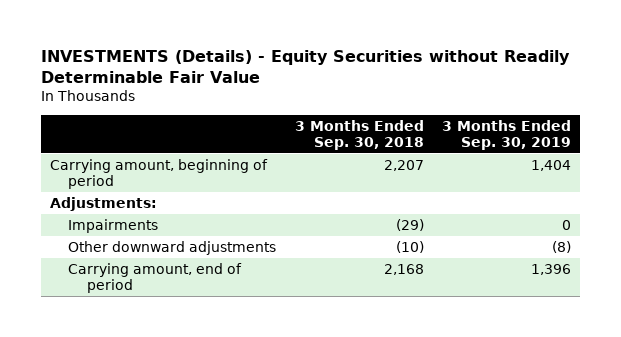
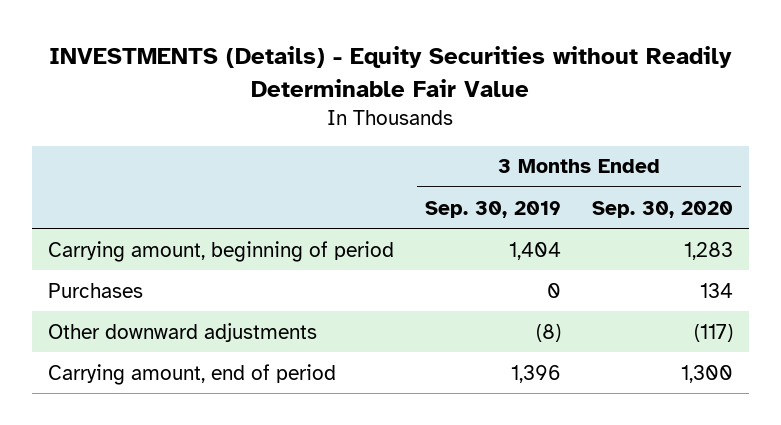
- | 3 Months Ended Sep. 30, 2018 | 3 Months Ended Sep. 30, 2019
+ | 3 Months Ended Sep. 30, 2019 | 3 Months Ended Sep. 30, 2020
- Adjustments:
- Impairments | (29) | 0
+ Purchases | 0 | 134

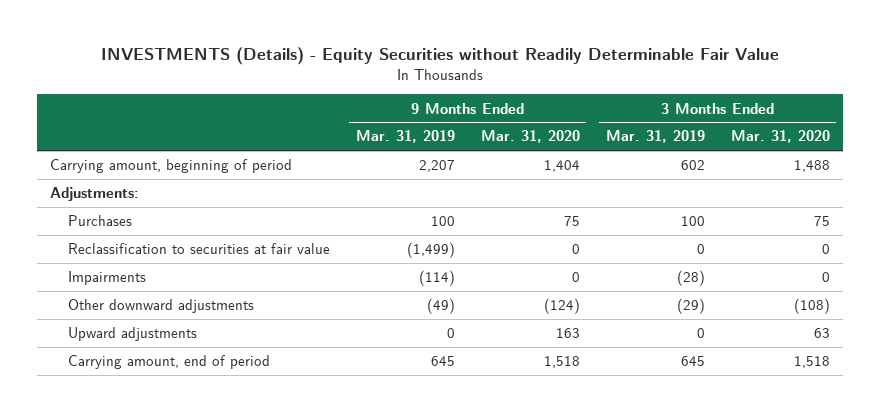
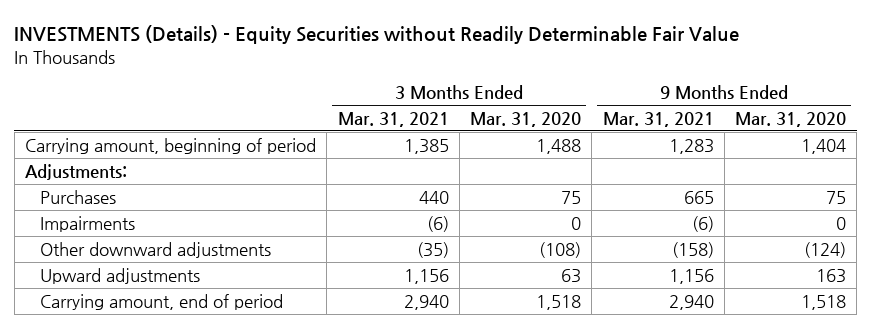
- | 9 Months Ended Mar. 31, 2019 | 9 Months Ended Mar. 31, 2020 | 3 Months Ended Mar. 31, 2019 | 3 Months Ended Mar. 31, 2020
+ | 3 Months Ended Mar. 31, 2021 | 3 Months Ended Mar. 31, 2020 | 9 Months Ended Mar. 31, 2021 | 9 Months Ended Mar. 31, 2020
- Reclassification to securities at fair value | (1,499) | 0 | 0 | 0

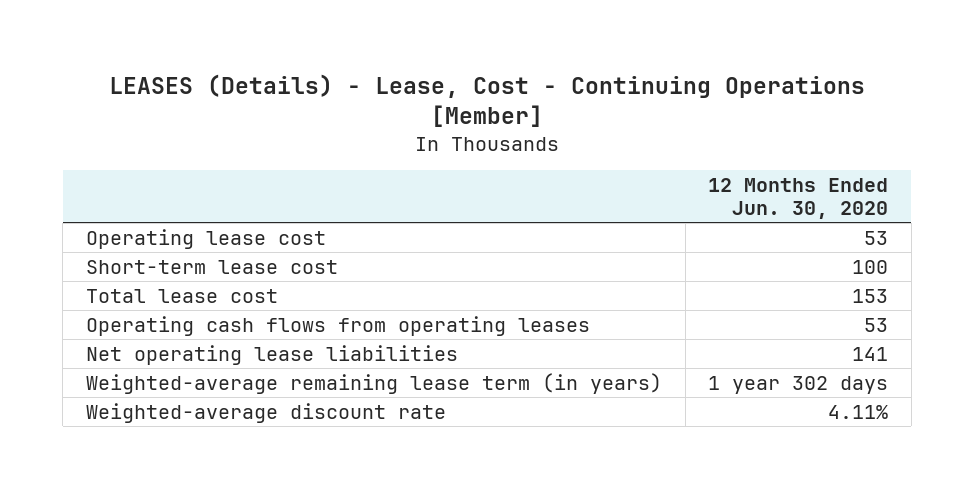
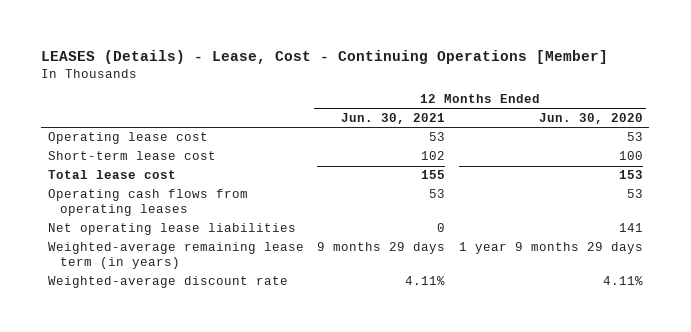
- | 12 Months Ended Jun. 30, 2020
+ | 12 Months Ended Jun. 30, 2021 | 12 Months Ended Jun. 30, 2020
- Weighted-average remaining lease term (in years) | 1 year 302 days
+ Weighted-average remaining lease term (in years) | 9 months 29 days | 1 year 9 months 29 days

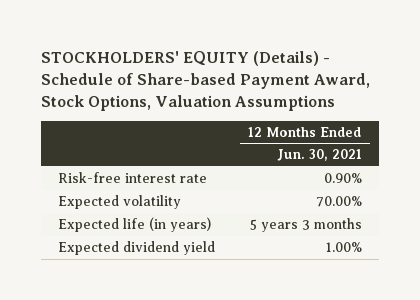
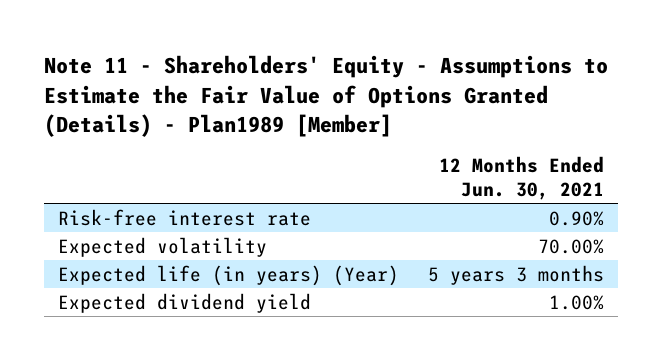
- STOCKHOLDERS' EQUITY (Details) - Schedule of Share-based Payment Award, Stock Options, Valuation Assumptions
+ Note 11 - Shareholders' Equity - Assumptions to Estimate the Fair Value of Options Granted (Details) - Plan1989 [Member]
- Expected life (in years) | 5 years 3 months
+ Expected life (in years) (Year) | 5 years 3 months

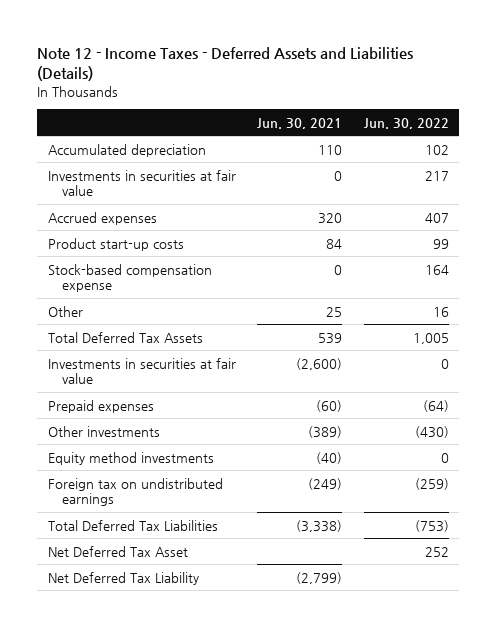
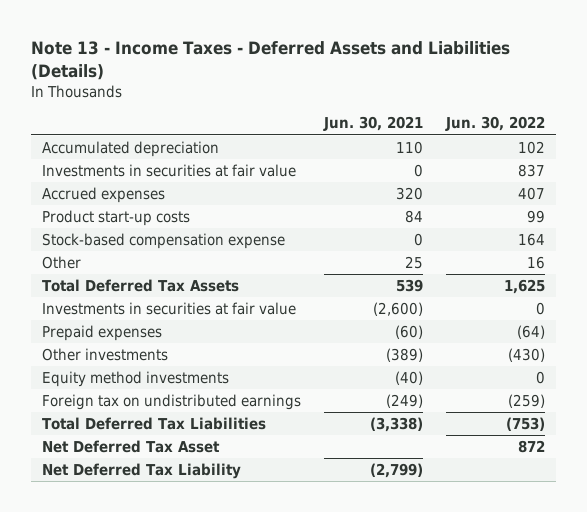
- Note 12 - Income Taxes - Deferred Assets and Liabilities (Details)
+ Note 13 - Income Taxes - Deferred Assets and Liabilities (Details)
- Investments in securities at fair value | 0 | 217
+ Investments in securities at fair value | 0 | 837
- Total Deferred Tax Assets | 539 | 1,005
+ Total Deferred Tax Assets | 539 | 1,625
- Net Deferred Tax Asset | | 252
+ Net Deferred Tax Asset | | 872

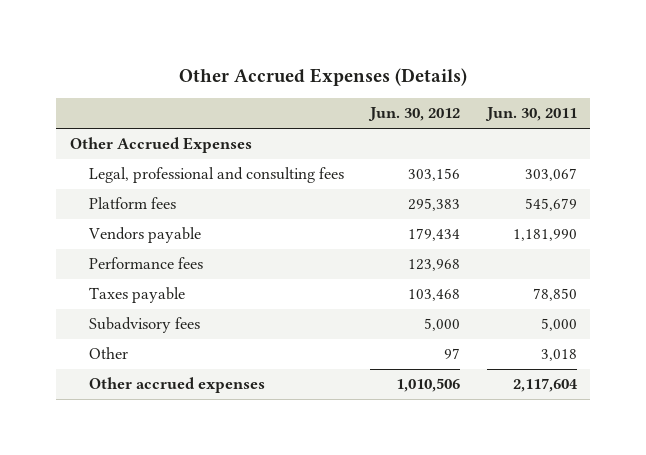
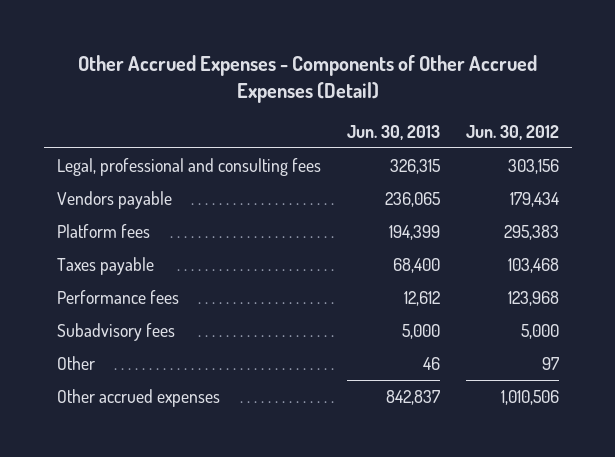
- Other Accrued Expenses (Details)
+ Other Accrued Expenses - Components of Other Accrued Expenses (Detail)
- | Jun. 30, 2012 | Jun. 30, 2011
+ | Jun. 30, 2013 | Jun. 30, 2012
- Other Accrued Expenses
moved down: Platform fees | 194,399 | 295,383
moved down: Performance fees | 12,612 | 123,968

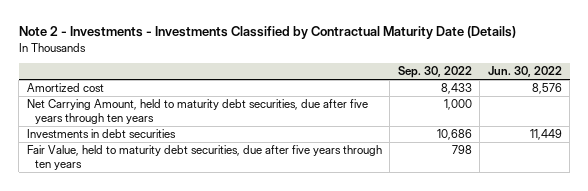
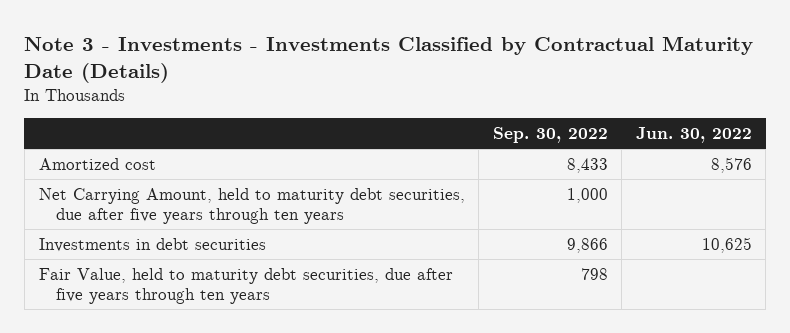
- Note 2 - Investments - Investments Classified by Contractual Maturity Date (Details)
+ Note 3 - Investments - Investments Classified by Contractual Maturity Date (Details)
- Investments in debt securities | 10,686 | 11,449
+ Investments in debt securities | 9,866 | 10,625

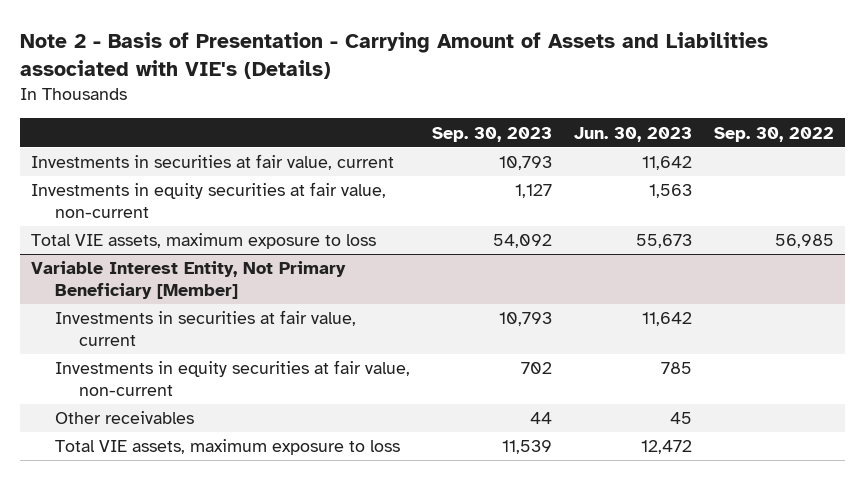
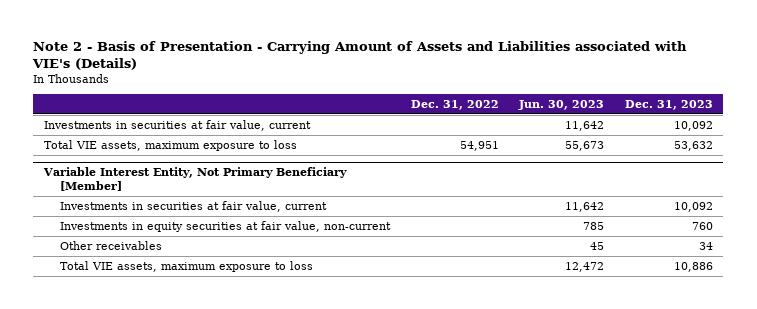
- | Sep. 30, 2023 | Jun. 30, 2023 | Sep. 30, 2022
+ | Dec. 31, 2022 | Jun. 30, 2023 | Dec. 31, 2023
- Investments in equity securities at fair value, non-current | 1,127 | 1,563 |

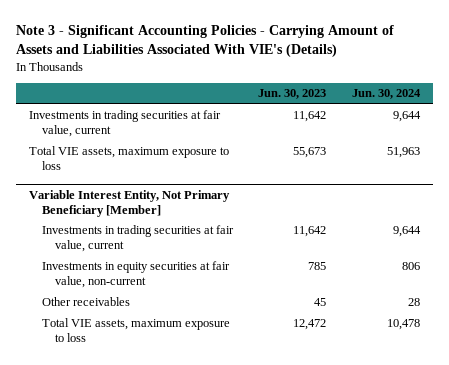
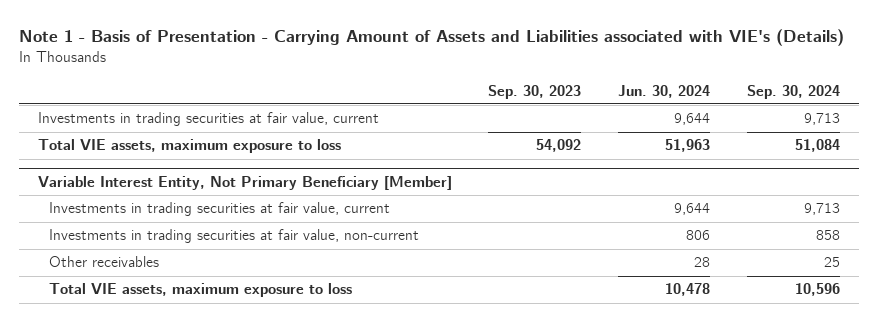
- Note 3 - Significant Accounting Policies - Carrying Amount of Assets and Liabilities Associated With VIE's (Details)
+ Note 1 - Basis of Presentation - Carrying Amount of Assets and Liabilities associated with VIE's (Details)
- | Jun. 30, 2023 | Jun. 30, 2024
+ | Sep. 30, 2023 | Jun. 30, 2024 | Sep. 30, 2024
@ Variable Interest Entity, Not Primary Beneficiary [Member]
- Investments in equity securities at fair value, non-current | 785 | 806
+ Investments in trading securities at fair value, non-current | | 806 | 858

